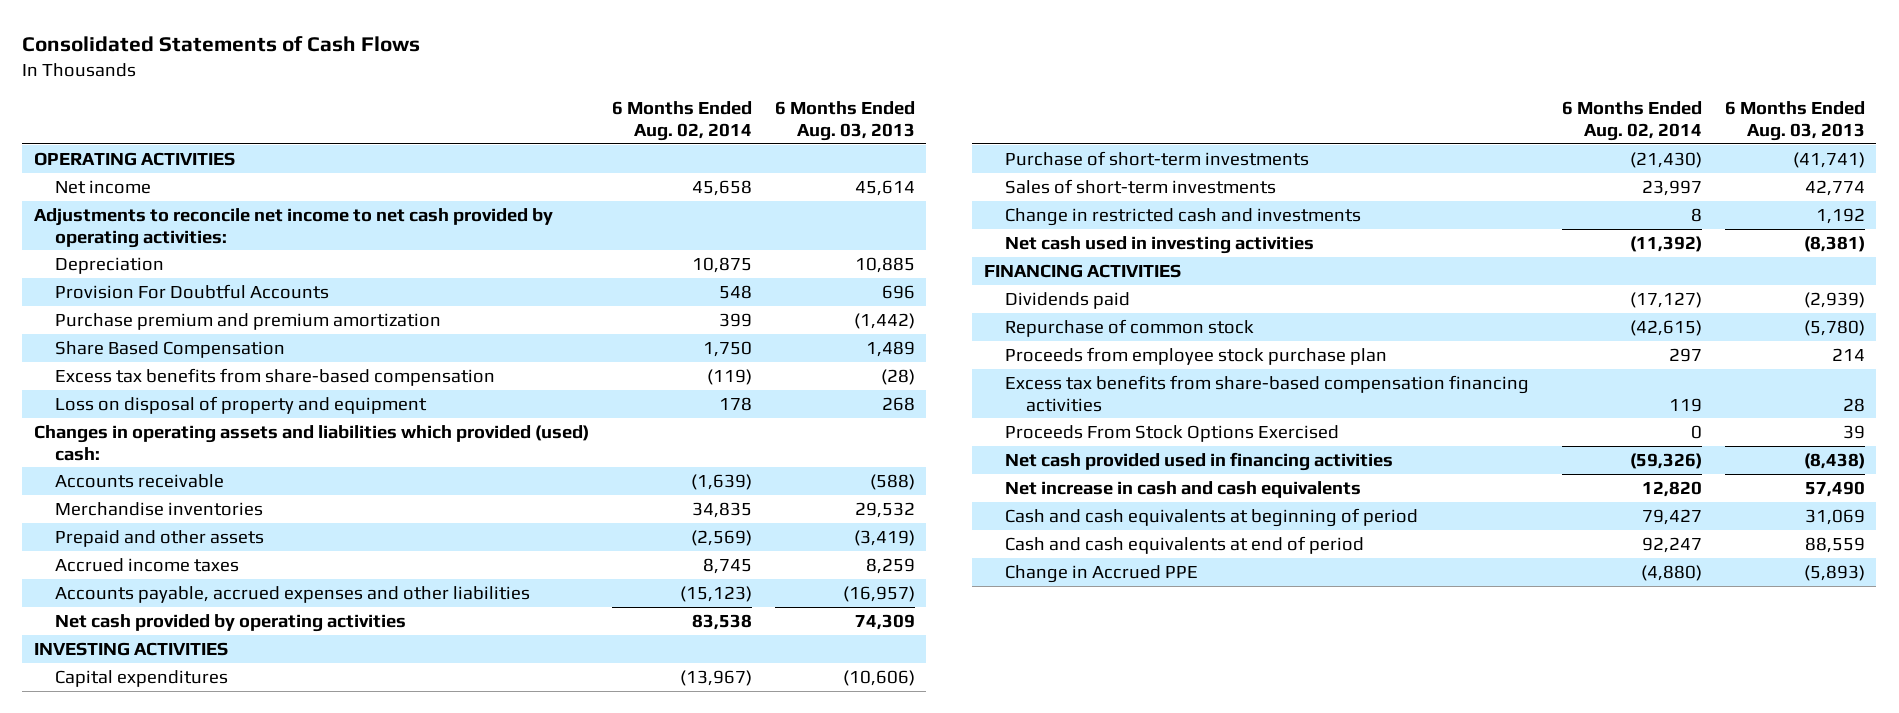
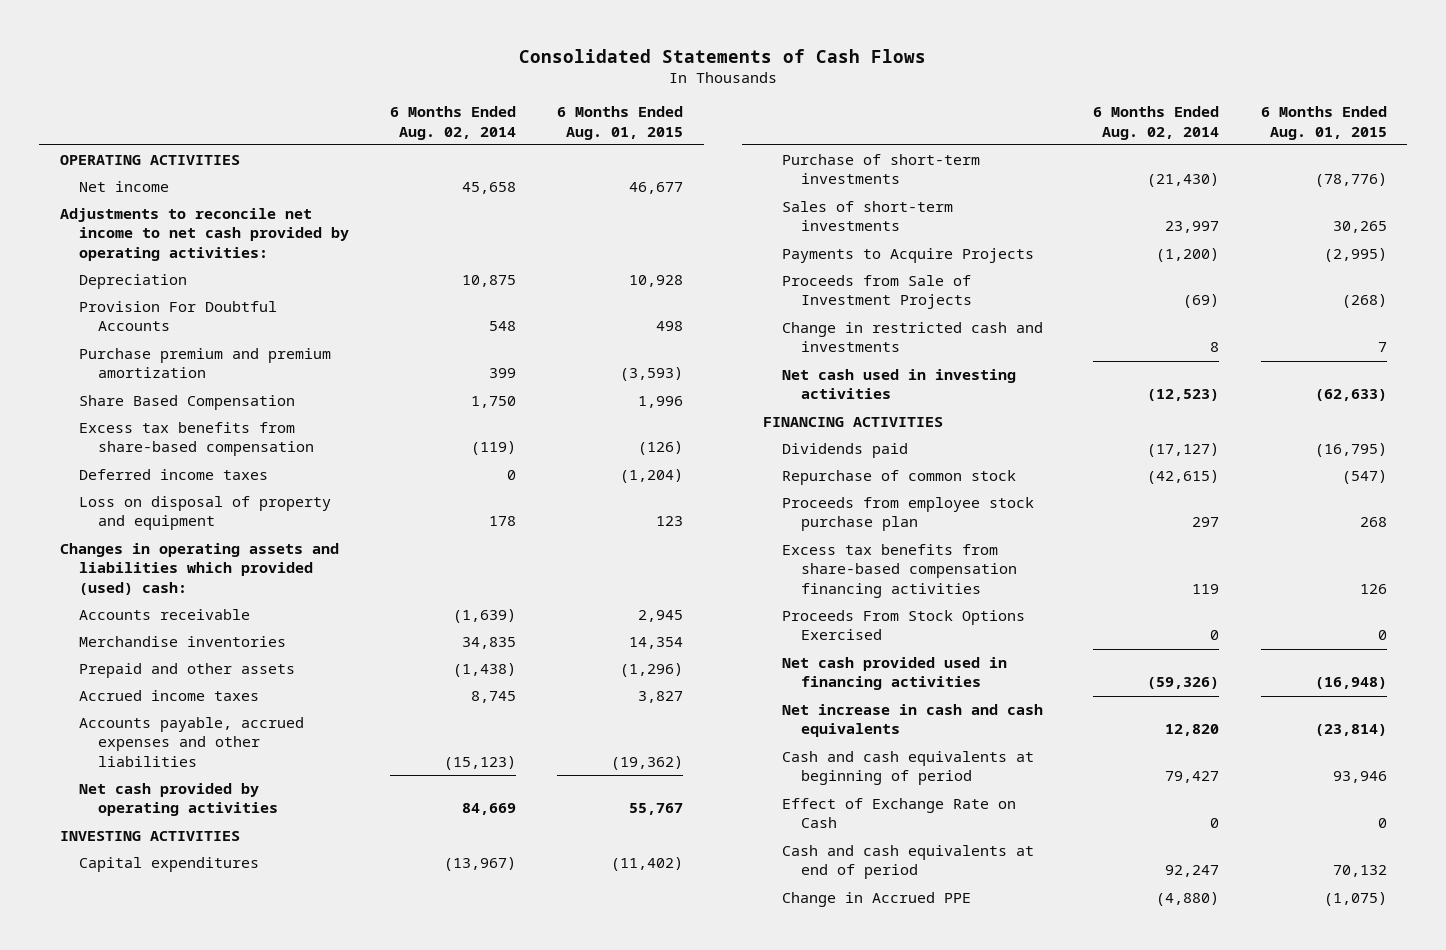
- | 6 Months Ended Aug. 02, 2014 | 6 Months Ended Aug. 03, 2013
+ | 6 Months Ended Aug. 02, 2014 | 6 Months Ended Aug. 01, 2015
+ Deferred income taxes | 0 | (1,204)
- Prepaid and other assets | (2,569) | (3,419)
+ Prepaid and other assets | (1,438) | (1,296)
- Net cash provided by operating activities | 83,538 | 74,309
+ Net cash provided by operating activities | 84,669 | 55,767
+ Payments to Acquire Projects | (1,200) | (2,995)
+ Proceeds from Sale of Investment Projects | (69) | (268)
- Net cash used in investing activities | (11,392) | (8,381)
+ Net cash used in investing activities | (12,523) | (62,633)
+ Effect of Exchange Rate on Cash | 0 | 0

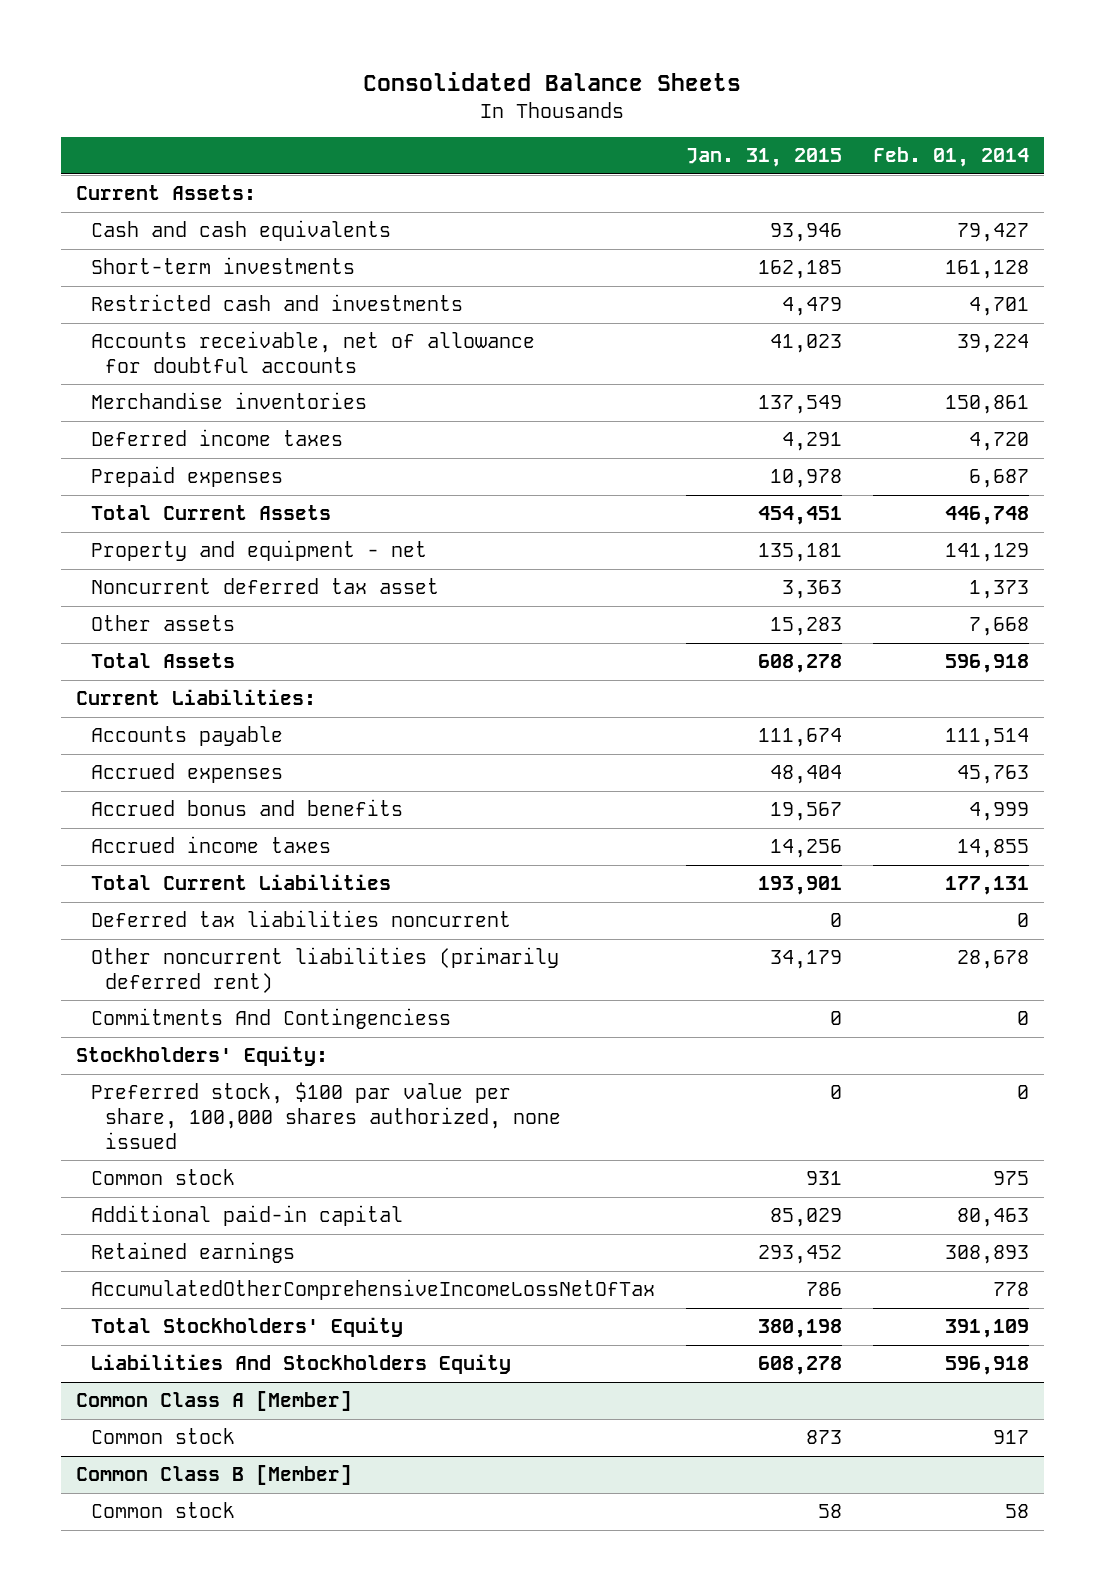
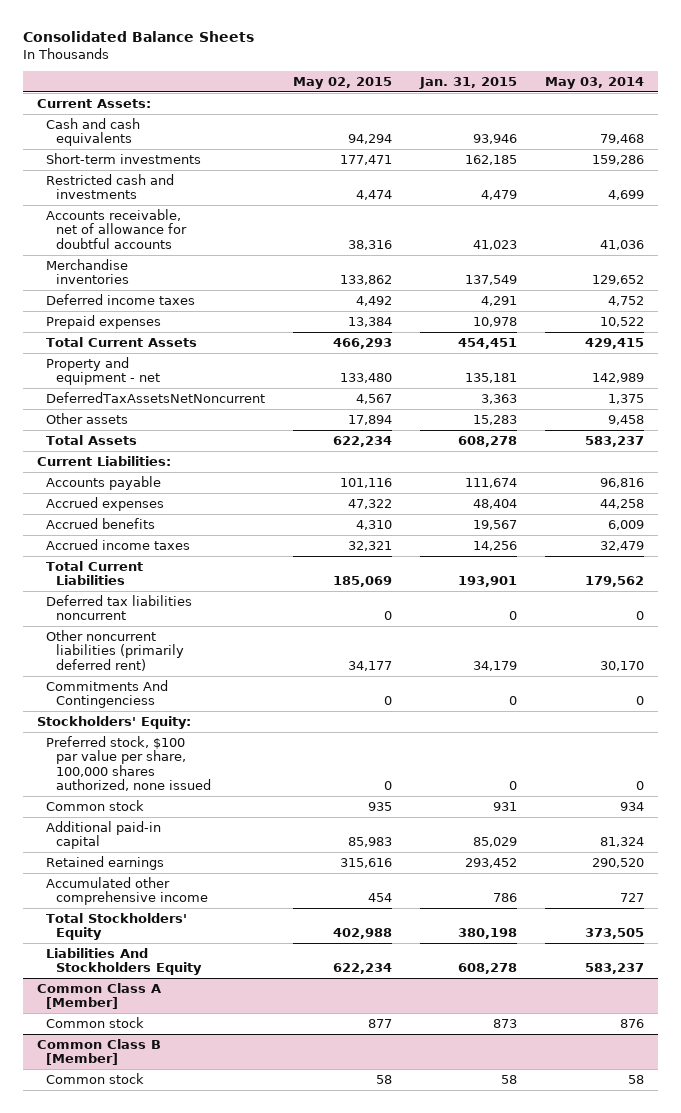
- | Jan. 31, 2015 | Feb. 01, 2014
+ | May 02, 2015 | Jan. 31, 2015 | May 03, 2014
- Noncurrent deferred tax asset | 3,363 | 1,373
+ DeferredTaxAssetsNetNoncurrent | 4,567 | 3,363 | 1,375
- Accrued bonus and benefits | 19,567 | 4,999
+ Accrued benefits | 4,310 | 19,567 | 6,009
- AccumulatedOtherComprehensiveIncomeLossNetOfTax | 786 | 778
+ Accumulated other comprehensive income | 454 | 786 | 727

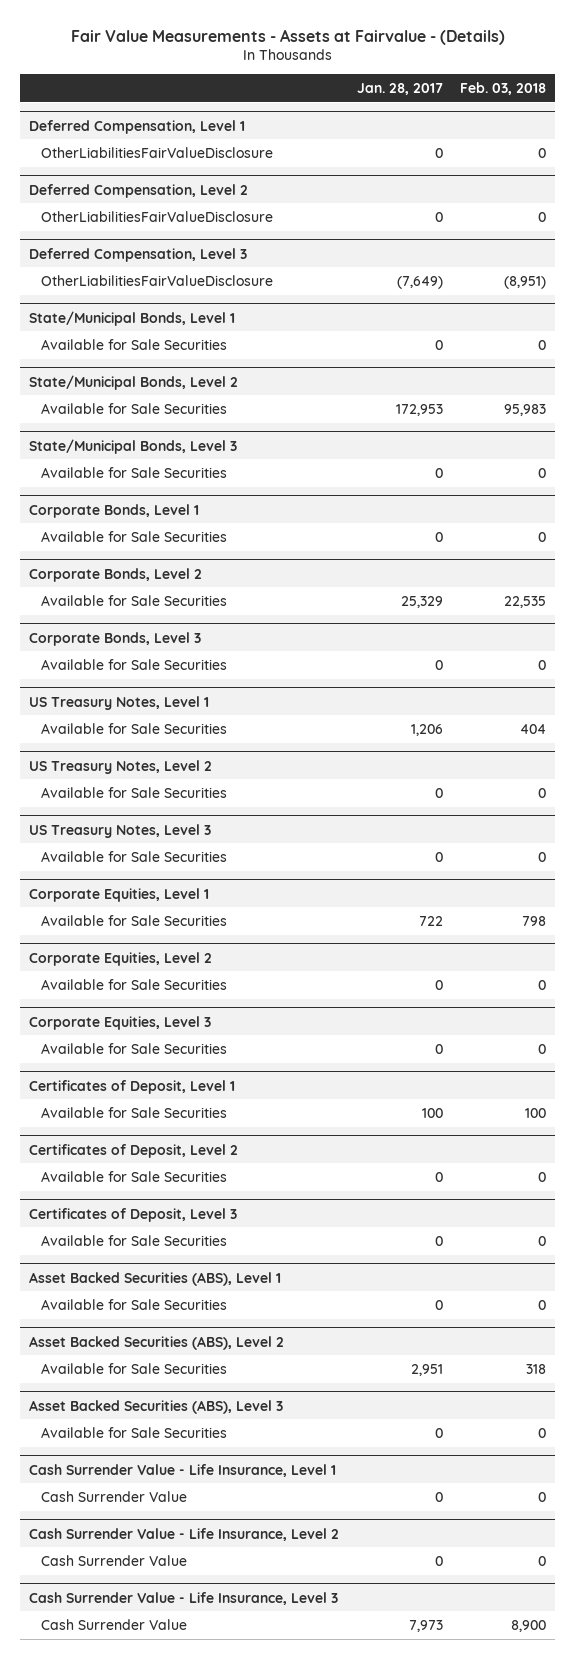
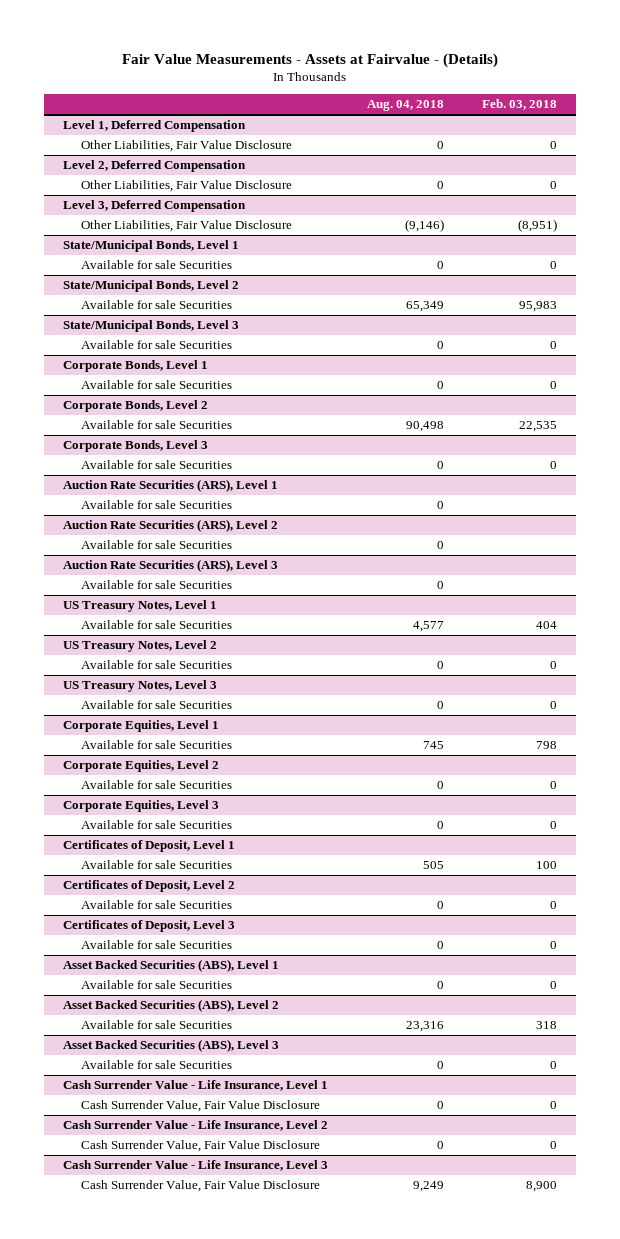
- | Jan. 28, 2017 | Feb. 03, 2018
+ | Aug. 04, 2018 | Feb. 03, 2018
- Deferred Compensation, Level 1
- OtherLiabilitiesFairValueDisclosure | 0 | 0
- Deferred Compensation, Level 2
- OtherLiabilitiesFairValueDisclosure | 0 | 0
- Deferred Compensation, Level 3
- OtherLiabilitiesFairValueDisclosure | (7,649) | (8,951)
+ Level 1, Deferred Compensation
+ Other Liabilities, Fair Value Disclosure | 0 | 0
+ Level 2, Deferred Compensation
+ Other Liabilities, Fair Value Disclosure | 0 | 0
+ Level 3, Deferred Compensation
+ Other Liabilities, Fair Value Disclosure | (9,146) | (8,951)
@ State/Municipal Bonds, Level 1
- Available for Sale Securities | 0 | 0
+ Available for sale Securities | 0 | 0
@ State/Municipal Bonds, Level 2
- Available for Sale Securities | 172,953 | 95,983
+ Available for sale Securities | 65,349 | 95,983
@ State/Municipal Bonds, Level 3
- Available for Sale Securities | 0 | 0
+ Available for sale Securities | 0 | 0
@ Corporate Bonds, Level 1
- Available for Sale Securities | 0 | 0
+ Available for sale Securities | 0 | 0
@ Corporate Bonds, Level 2
- Available for Sale Securities | 25,329 | 22,535
+ Available for sale Securities | 90,498 | 22,535
@ Corporate Bonds, Level 3
- Available for Sale Securities | 0 | 0
+ Available for sale Securities | 0 | 0
+ Auction Rate Securities (ARS), Level 1
+ Available for sale Securities | 0 |
+ Auction Rate Securities (ARS), Level 2
+ Available for sale Securities | 0 |
+ Auction Rate Securities (ARS), Level 3
+ Available for sale Securities | 0 |
@ US Treasury Notes, Level 1
- Available for Sale Securities | 1,206 | 404
+ Available for sale Securities | 4,577 | 404
@ US Treasury Notes, Level 2
- Available for Sale Securities | 0 | 0
+ Available for sale Securities | 0 | 0
@ US Treasury Notes, Level 3
- Available for Sale Securities | 0 | 0
+ Available for sale Securities | 0 | 0
@ Corporate Equities, Level 1
- Available for Sale Securities | 722 | 798
+ Available for sale Securities | 745 | 798
@ Corporate Equities, Level 2
- Available for Sale Securities | 0 | 0
+ Available for sale Securities | 0 | 0
@ Corporate Equities, Level 3
- Available for Sale Securities | 0 | 0
+ Available for sale Securities | 0 | 0
@ Certificates of Deposit, Level 1
- Available for Sale Securities | 100 | 100
+ Available for sale Securities | 505 | 100
@ Certificates of Deposit, Level 2
- Available for Sale Securities | 0 | 0
+ Available for sale Securities | 0 | 0
@ Certificates of Deposit, Level 3
- Available for Sale Securities | 0 | 0
+ Available for sale Securities | 0 | 0
@ Asset Backed Securities (ABS), Level 1
- Available for Sale Securities | 0 | 0
+ Available for sale Securities | 0 | 0
@ Asset Backed Securities (ABS), Level 2
- Available for Sale Securities | 2,951 | 318
+ Available for sale Securities | 23,316 | 318
@ Asset Backed Securities (ABS), Level 3
- Available for Sale Securities | 0 | 0
+ Available for sale Securities | 0 | 0
@ Cash Surrender Value - Life Insurance, Level 1
- Cash Surrender Value | 0 | 0
+ Cash Surrender Value, Fair Value Disclosure | 0 | 0
@ Cash Surrender Value - Life Insurance, Level 2
- Cash Surrender Value | 0 | 0
+ Cash Surrender Value, Fair Value Disclosure | 0 | 0
@ Cash Surrender Value - Life Insurance, Level 3
- Cash Surrender Value | 7,973 | 8,900
+ Cash Surrender Value, Fair Value Disclosure | 9,249 | 8,900

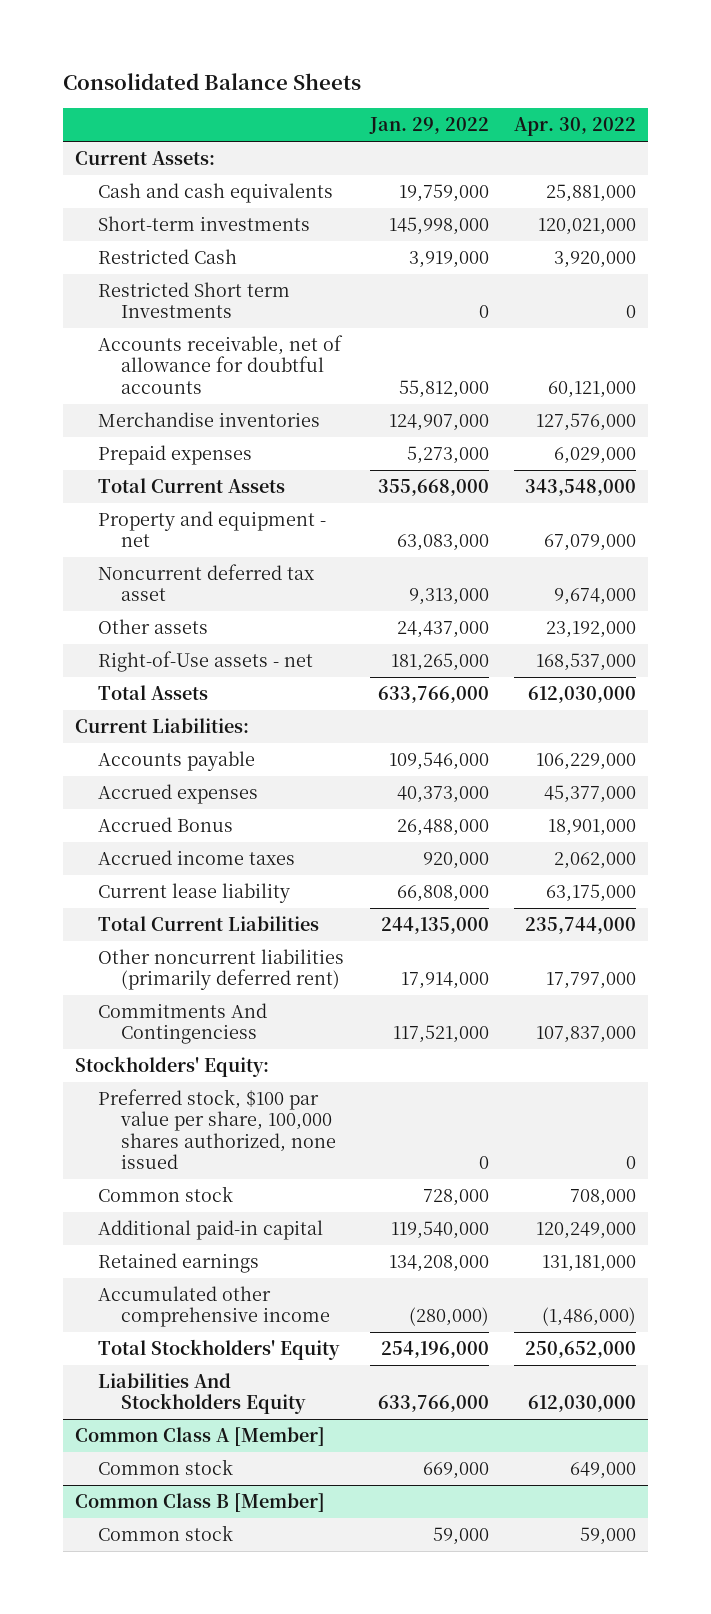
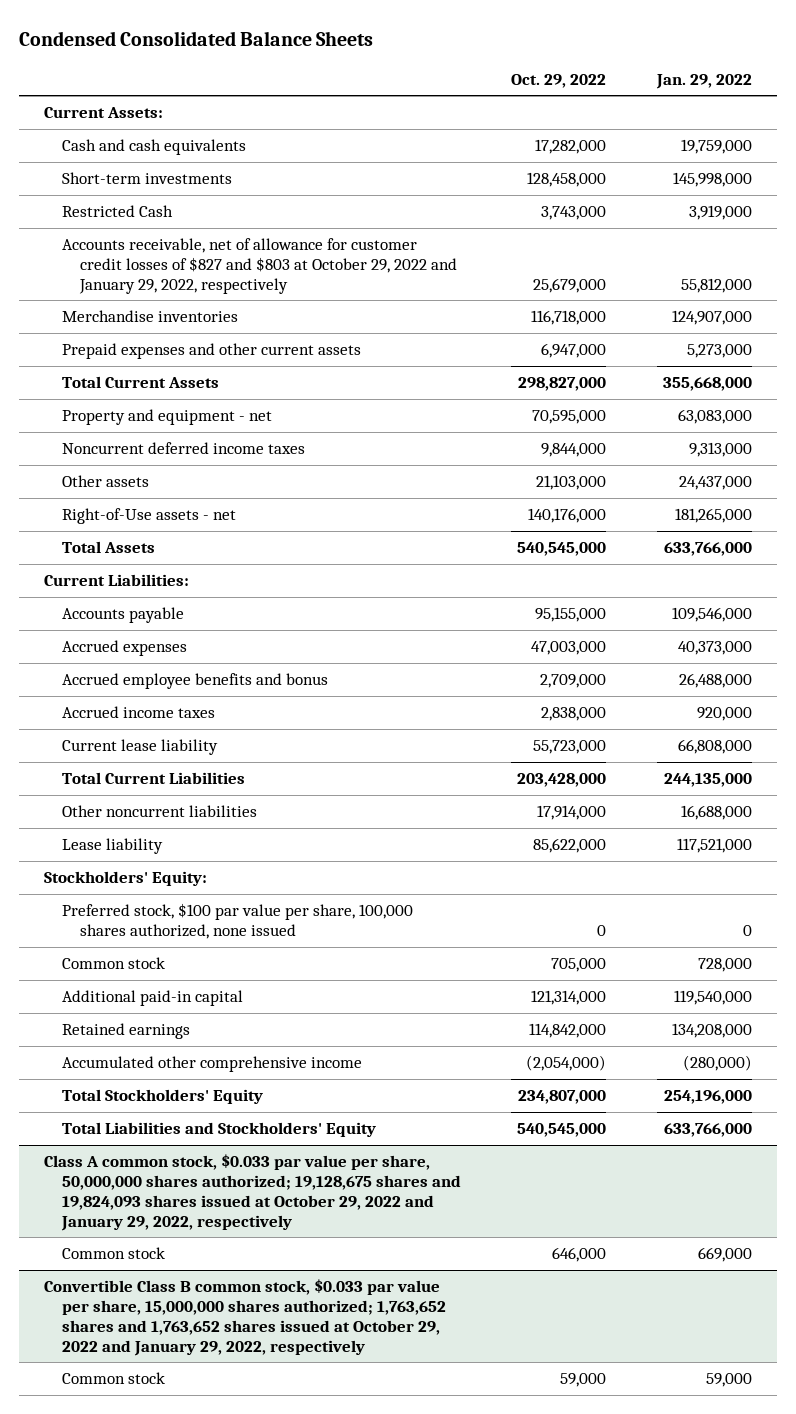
- Consolidated Balance Sheets
+ Condensed Consolidated Balance Sheets
- | Jan. 29, 2022 | Apr. 30, 2022
+ | Oct. 29, 2022 | Jan. 29, 2022
- Restricted Short term Investments | 0 | 0
- Accounts receivable, net of allowance for doubtful accounts | 55,812,000 | 60,121,000
+ Accounts receivable, net of allowance for customer credit losses of $827 and $803 at October 29, 2022 and January 29, 2022, respectively | 25,679,000 | 55,812,000
- Prepaid expenses | 5,273,000 | 6,029,000
+ Prepaid expenses and other current assets | 6,947,000 | 5,273,000
- Noncurrent deferred tax asset | 9,313,000 | 9,674,000
+ Noncurrent deferred income taxes | 9,844,000 | 9,313,000
- Accrued Bonus | 26,488,000 | 18,901,000
+ Accrued employee benefits and bonus | 2,709,000 | 26,488,000
- Other noncurrent liabilities (primarily deferred rent) | 17,914,000 | 17,797,000
- Commitments And Contingenciess | 117,521,000 | 107,837,000
+ Other noncurrent liabilities | 17,914,000 | 16,688,000
+ Lease liability | 85,622,000 | 117,521,000
- Liabilities And Stockholders Equity | 633,766,000 | 612,030,000
- Common Class A [Member]
+ Total Liabilities and Stockholders' Equity | 540,545,000 | 633,766,000
+ Class A common stock, $0.033 par value per share, 50,000,000 shares authorized; 19,128,675 shares and 19,824,093 shares issued at October 29, 2022 and January 29, 2022, respectively
- Common Class B [Member]
+ Convertible Class B common stock, $0.033 par value per share, 15,000,000 shares authorized; 1,763,652 shares and 1,763,652 shares issued at October 29, 2022 and January 29, 2022, respectively

